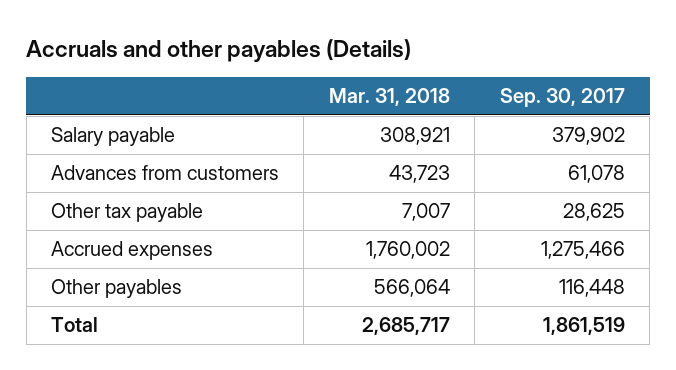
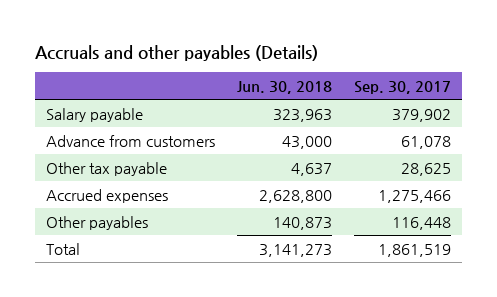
- | Mar. 31, 2018 | Sep. 30, 2017
+ | Jun. 30, 2018 | Sep. 30, 2017
- Advances from customers | 43,723 | 61,078
+ Advance from customers | 43,000 | 61,078

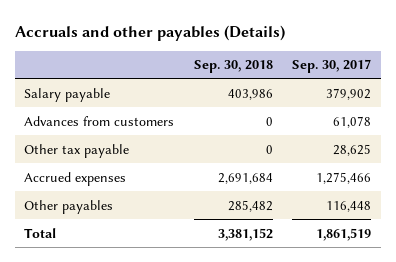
- | Jun. 30, 2018 | Sep. 30, 2017
+ | Sep. 30, 2018 | Sep. 30, 2017
- Advance from customers | 43,000 | 61,078
+ Advances from customers | 0 | 61,078

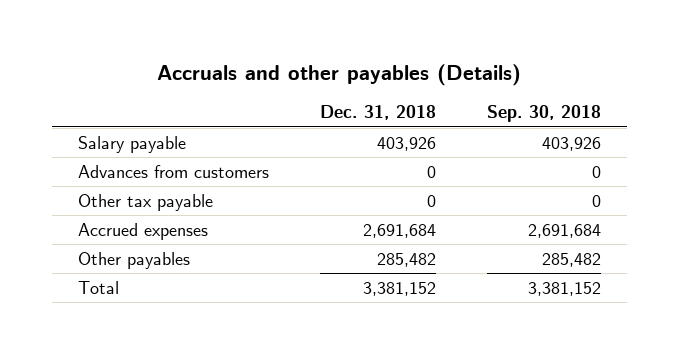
- | Sep. 30, 2018 | Sep. 30, 2017
+ | Dec. 31, 2018 | Sep. 30, 2018
- Salary payable | 403,986 | 379,902
+ Salary payable | 403,926 | 403,926

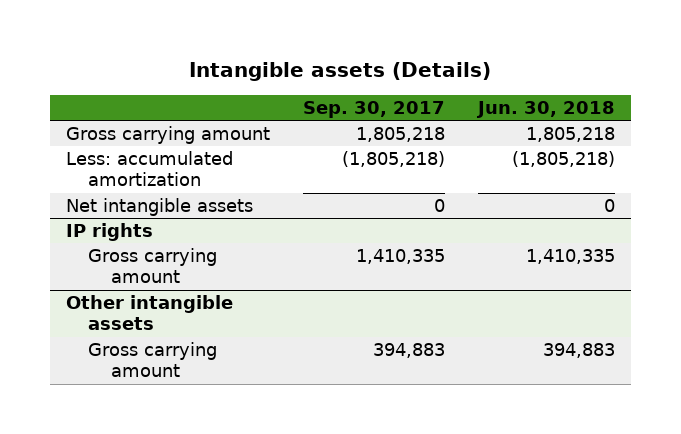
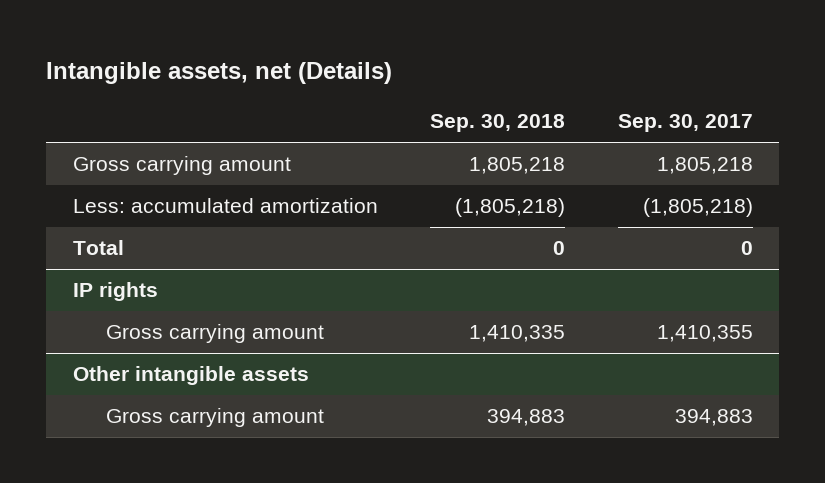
- Intangible assets (Details)
+ Intangible assets, net (Details)
- | Sep. 30, 2017 | Jun. 30, 2018
+ | Sep. 30, 2018 | Sep. 30, 2017
- Net intangible assets | 0 | 0
+ Total | 0 | 0
@ IP rights
- Gross carrying amount | 1,410,335 | 1,410,335
+ Gross carrying amount | 1,410,335 | 1,410,355

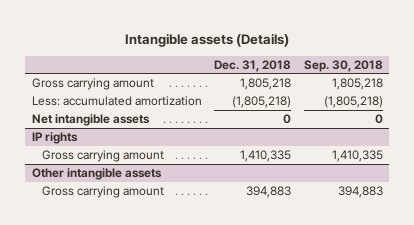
- Intangible assets, net (Details)
+ Intangible assets (Details)
- | Sep. 30, 2018 | Sep. 30, 2017
+ | Dec. 31, 2018 | Sep. 30, 2018
- Total | 0 | 0
+ Net intangible assets | 0 | 0

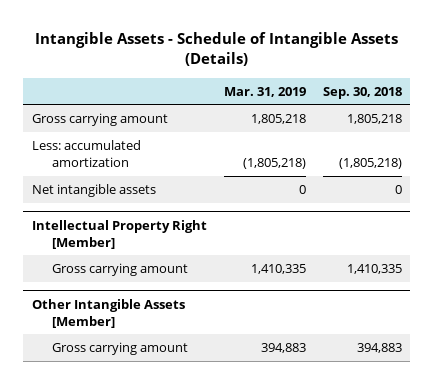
- Intangible assets (Details)
+ Intangible Assets - Schedule of Intangible Assets (Details)
- | Dec. 31, 2018 | Sep. 30, 2018
+ | Mar. 31, 2019 | Sep. 30, 2018
- IP rights
+ Intellectual Property Right [Member]
- Other intangible assets
+ Other Intangible Assets [Member]

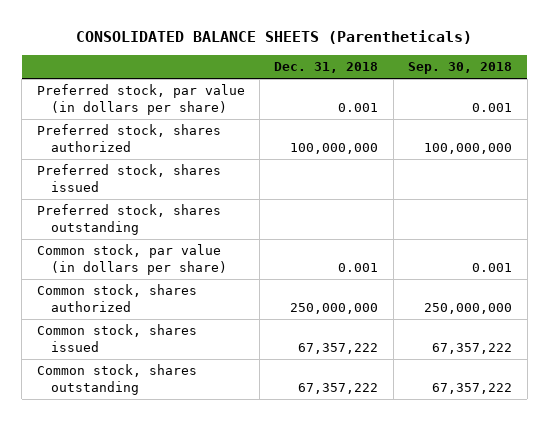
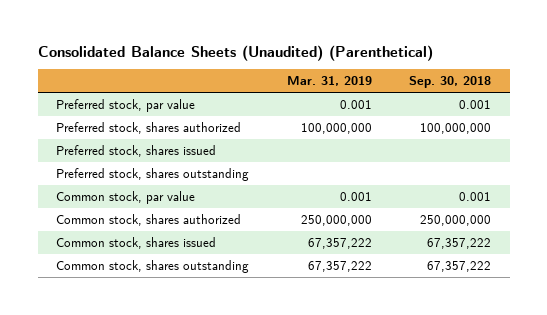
- CONSOLIDATED BALANCE SHEETS (Parentheticals)
+ Consolidated Balance Sheets (Unaudited) (Parenthetical)
- | Dec. 31, 2018 | Sep. 30, 2018
+ | Mar. 31, 2019 | Sep. 30, 2018
- Preferred stock, par value (in dollars per share) | 0.001 | 0.001
+ Preferred stock, par value | 0.001 | 0.001
- Common stock, par value (in dollars per share) | 0.001 | 0.001
+ Common stock, par value | 0.001 | 0.001

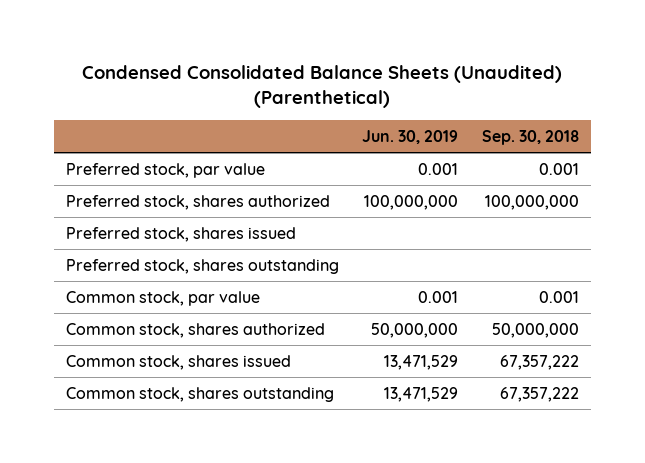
- Consolidated Balance Sheets (Unaudited) (Parenthetical)
+ Condensed Consolidated Balance Sheets (Unaudited) (Parenthetical)
- | Mar. 31, 2019 | Sep. 30, 2018
+ | Jun. 30, 2019 | Sep. 30, 2018
- Common stock, shares authorized | 250,000,000 | 250,000,000
+ Common stock, shares authorized | 50,000,000 | 50,000,000

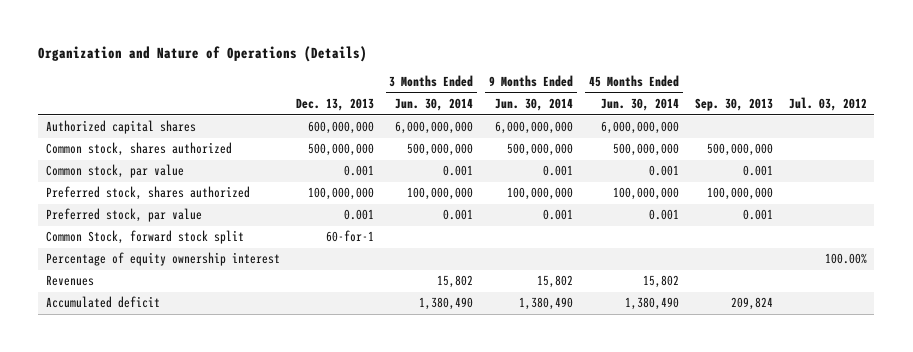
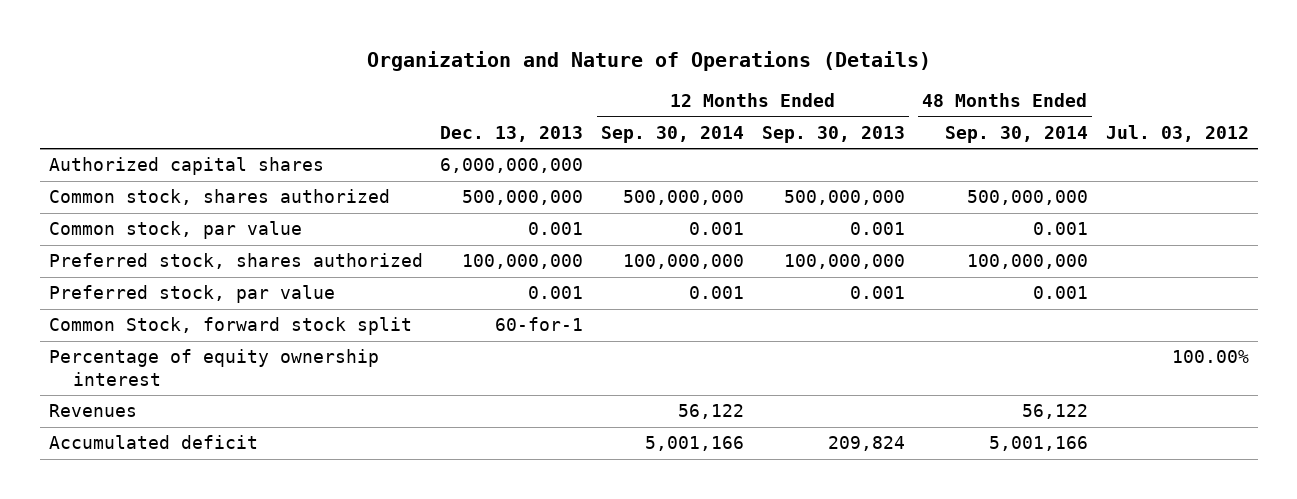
- | Dec. 13, 2013 | 3 Months Ended Jun. 30, 2014 | 9 Months Ended Jun. 30, 2014 | 45 Months Ended Jun. 30, 2014 | Sep. 30, 2013 | Jul. 03, 2012
+ | Dec. 13, 2013 | 12 Months Ended Sep. 30, 2014 | 12 Months Ended Sep. 30, 2013 | 48 Months Ended Sep. 30, 2014 | Jul. 03, 2012
- Authorized capital shares | 600,000,000 | 6,000,000,000 | 6,000,000,000 | 6,000,000,000 | |
+ Authorized capital shares | 6,000,000,000 | | | |

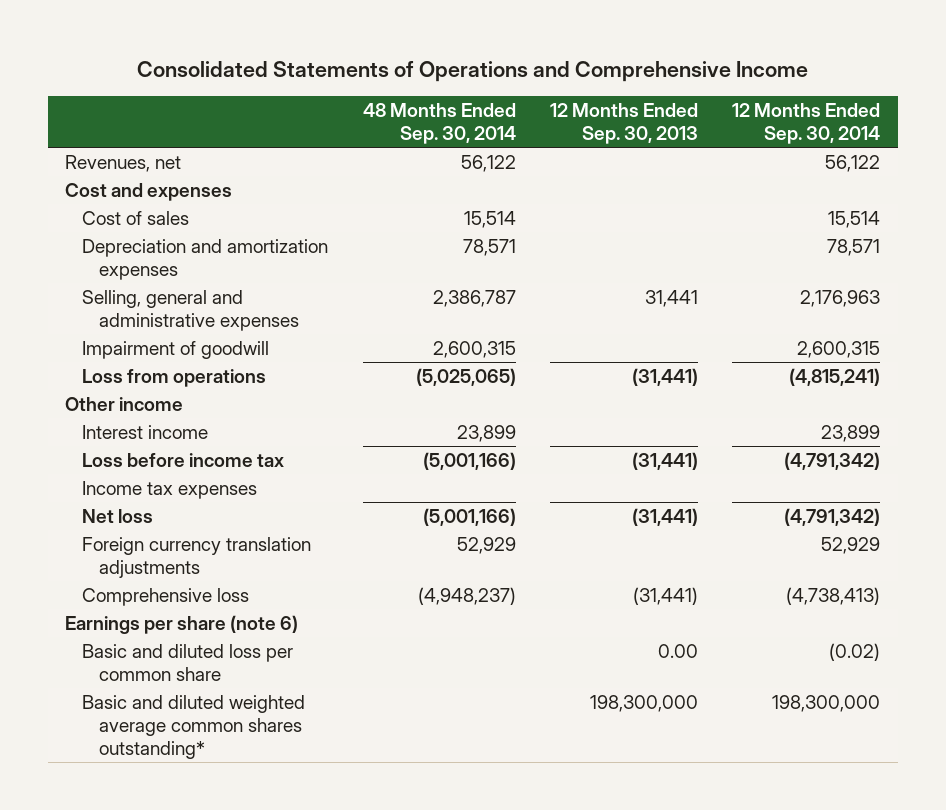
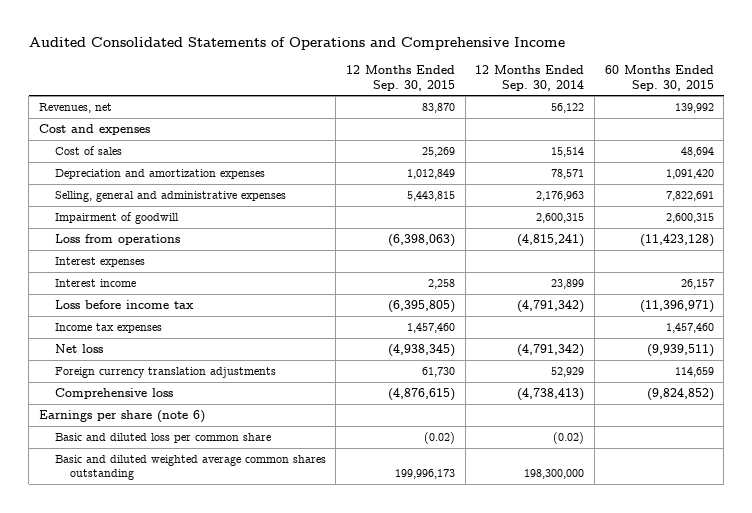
- Consolidated Statements of Operations and Comprehensive Income
+ Audited Consolidated Statements of Operations and Comprehensive Income
- | 48 Months Ended Sep. 30, 2014 | 12 Months Ended Sep. 30, 2013 | 12 Months Ended Sep. 30, 2014
+ | 12 Months Ended Sep. 30, 2015 | 12 Months Ended Sep. 30, 2014 | 60 Months Ended Sep. 30, 2015
- Other income
+ Interest expenses
- Basic and diluted weighted average common shares outstanding* | | 198,300,000 | 198,300,000
+ Basic and diluted weighted average common shares outstanding | 199,996,173 | 198,300,000 |

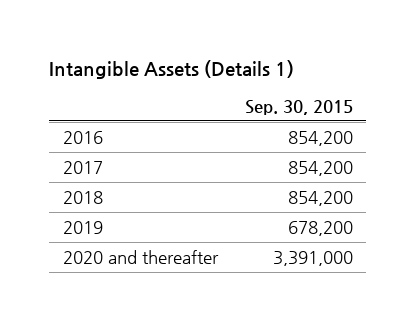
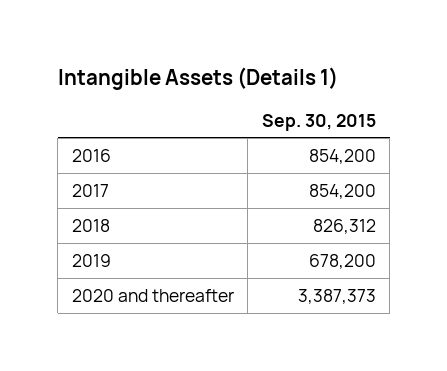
- 2018 | 854,200
+ 2018 | 826,312
- 2020 and thereafter | 3,391,000
+ 2020 and thereafter | 3,387,373

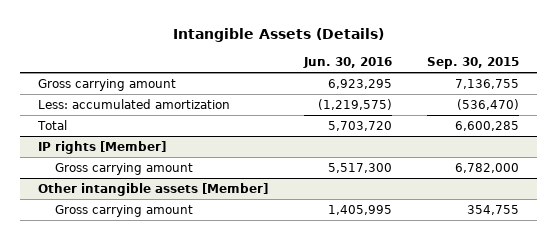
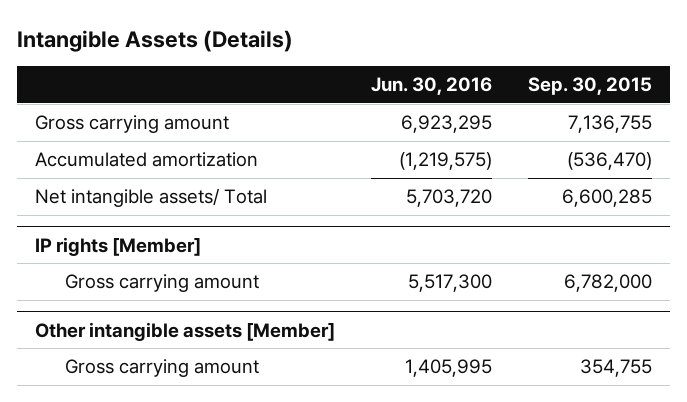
- Less: accumulated amortization | (1,219,575) | (536,470)
- Total | 5,703,720 | 6,600,285
+ Accumulated amortization | (1,219,575) | (536,470)
+ Net intangible assets/ Total | 5,703,720 | 6,600,285

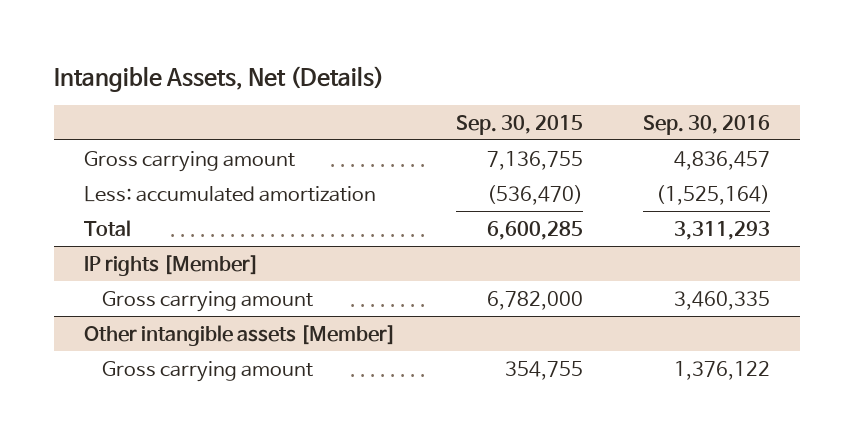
- Intangible Assets (Details)
+ Intangible Assets, Net (Details)
- | Jun. 30, 2016 | Sep. 30, 2015
+ | Sep. 30, 2015 | Sep. 30, 2016
- Accumulated amortization | (1,219,575) | (536,470)
- Net intangible assets/ Total | 5,703,720 | 6,600,285
+ Less: accumulated amortization | (536,470) | (1,525,164)
+ Total | 6,600,285 | 3,311,293

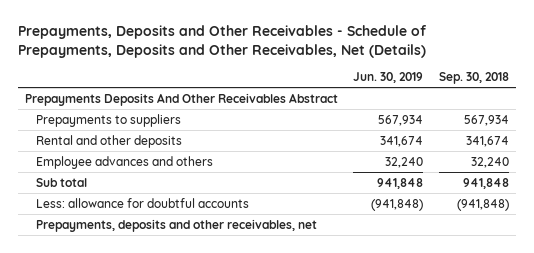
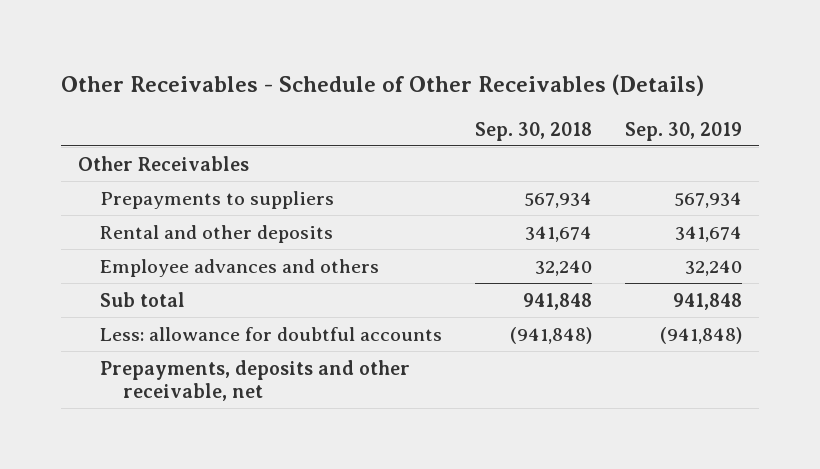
- Prepayments, Deposits and Other Receivables - Schedule of Prepayments, Deposits and Other Receivables, Net (Details)
+ Other Receivables - Schedule of Other Receivables (Details)
- | Jun. 30, 2019 | Sep. 30, 2018
+ | Sep. 30, 2018 | Sep. 30, 2019
- Prepayments Deposits And Other Receivables Abstract
+ Other Receivables
- Prepayments, deposits and other receivables, net
+ Prepayments, deposits and other receivable, net

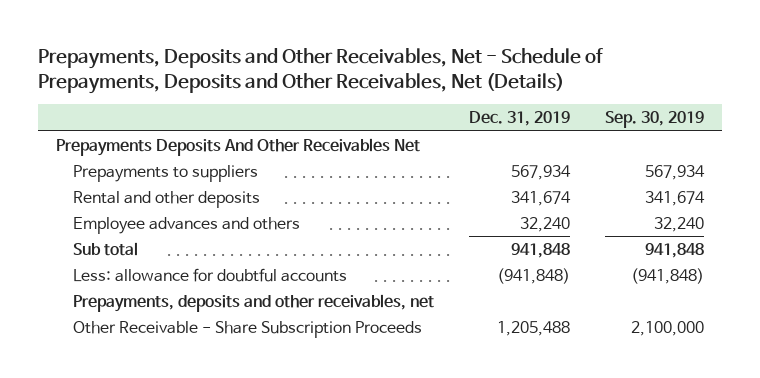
- Other Receivables - Schedule of Other Receivables (Details)
+ Prepayments, Deposits and Other Receivables, Net - Schedule of Prepayments, Deposits and Other Receivables, Net (Details)
- | Sep. 30, 2018 | Sep. 30, 2019
+ | Dec. 31, 2019 | Sep. 30, 2019
- Other Receivables
+ Prepayments Deposits And Other Receivables Net
- Prepayments, deposits and other receivable, net
+ Prepayments, deposits and other receivables, net
+ Other Receivable - Share Subscription Proceeds | 1,205,488 | 2,100,000

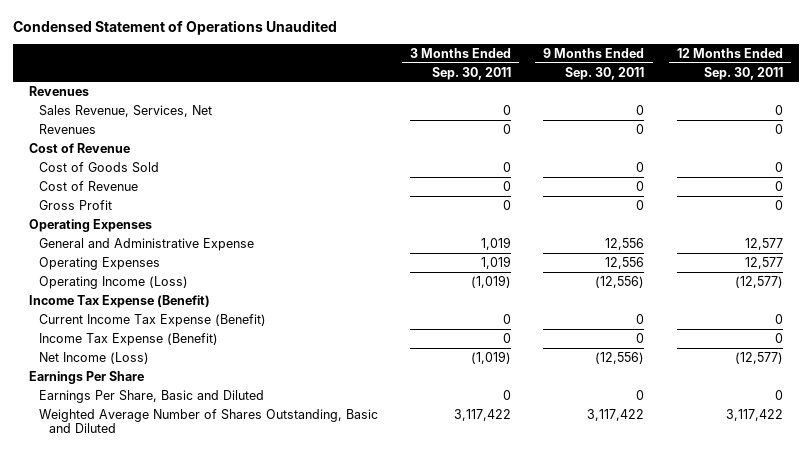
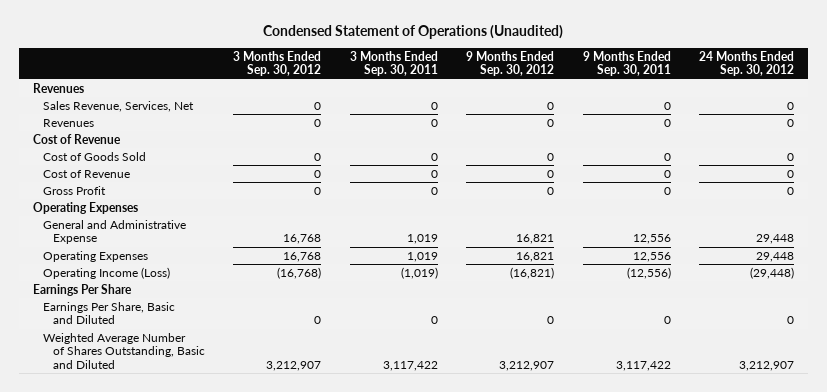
- Condensed Statement of Operations Unaudited
+ Condensed Statement of Operations (Unaudited)
- | 3 Months Ended Sep. 30, 2011 | 9 Months Ended Sep. 30, 2011 | 12 Months Ended Sep. 30, 2011
+ | 3 Months Ended Sep. 30, 2012 | 3 Months Ended Sep. 30, 2011 | 9 Months Ended Sep. 30, 2012 | 9 Months Ended Sep. 30, 2011 | 24 Months Ended Sep. 30, 2012
- Income Tax Expense (Benefit)
- Current Income Tax Expense (Benefit) | 0 | 0 | 0
- Income Tax Expense (Benefit) | 0 | 0 | 0
- Net Income (Loss) | (1,019) | (12,556) | (12,577)

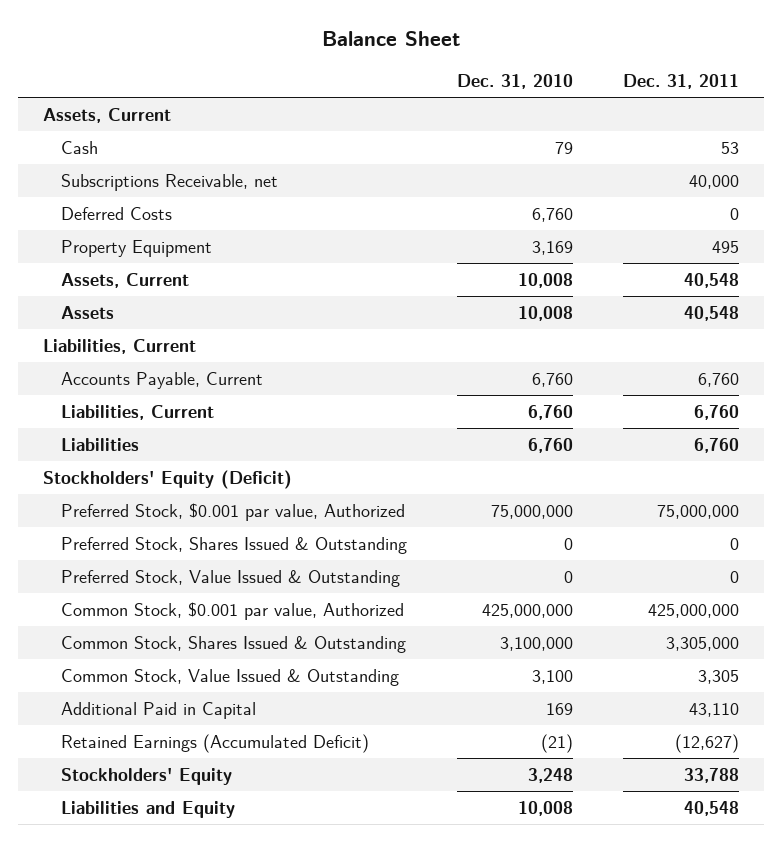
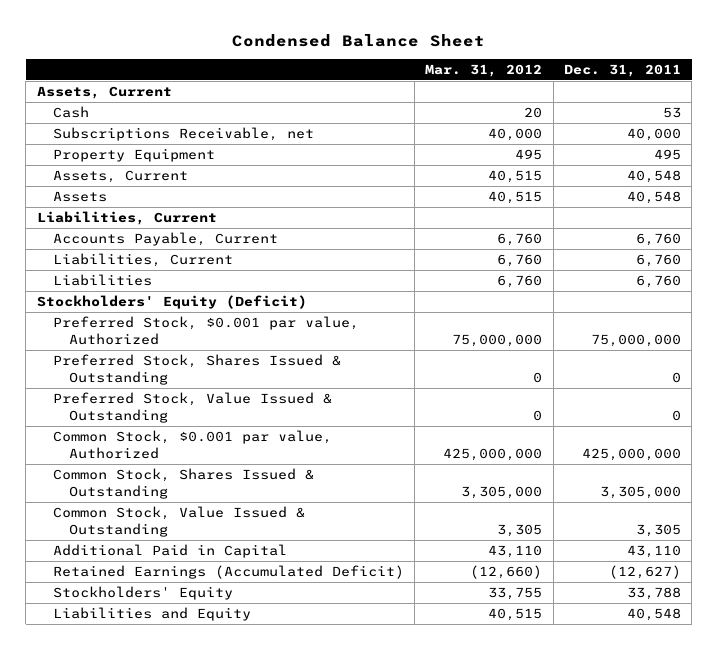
- Balance Sheet
+ Condensed Balance Sheet
- | Dec. 31, 2010 | Dec. 31, 2011
+ | Mar. 31, 2012 | Dec. 31, 2011
- Deferred Costs | 6,760 | 0

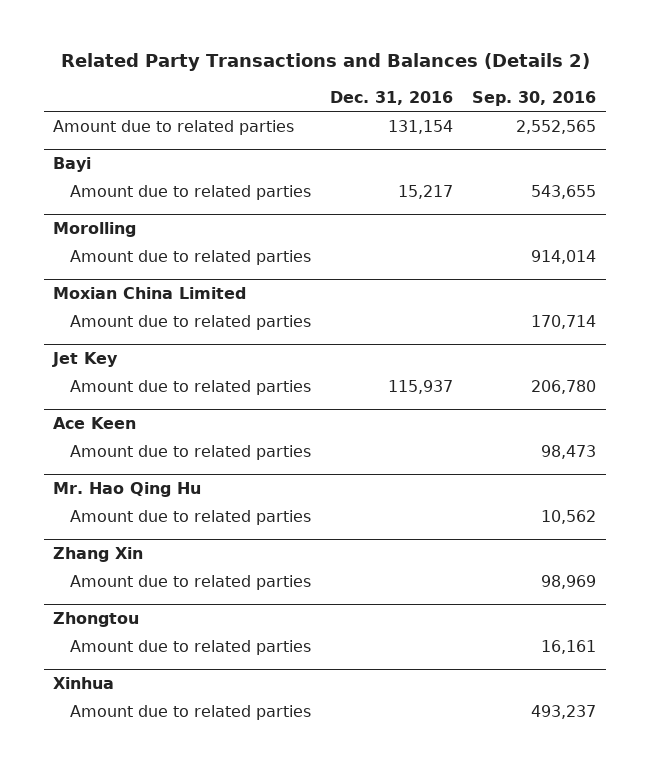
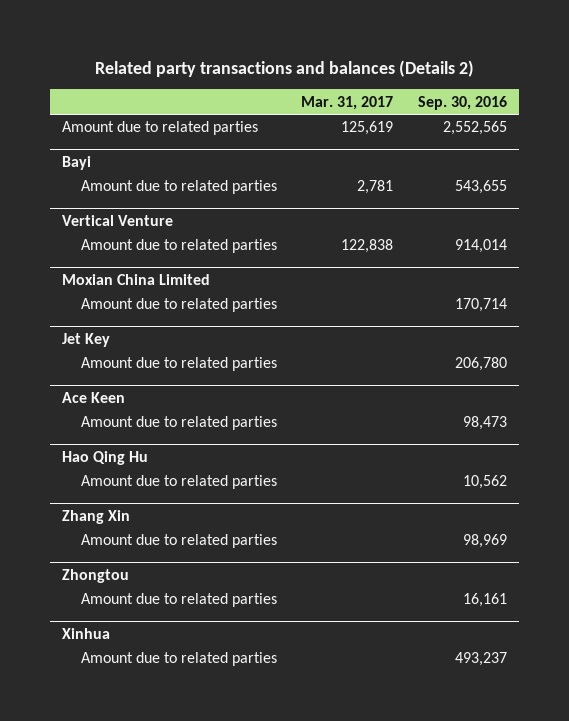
- Related Party Transactions and Balances (Details 2)
+ Related party transactions and balances (Details 2)
- | Dec. 31, 2016 | Sep. 30, 2016
+ | Mar. 31, 2017 | Sep. 30, 2016
- Morolling
+ Vertical Venture
- Mr. Hao Qing Hu
+ Hao Qing Hu

